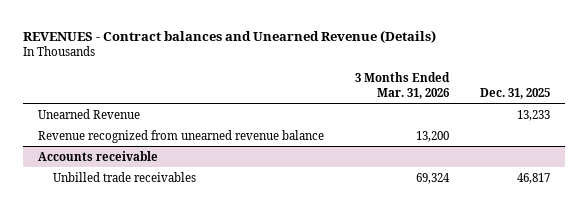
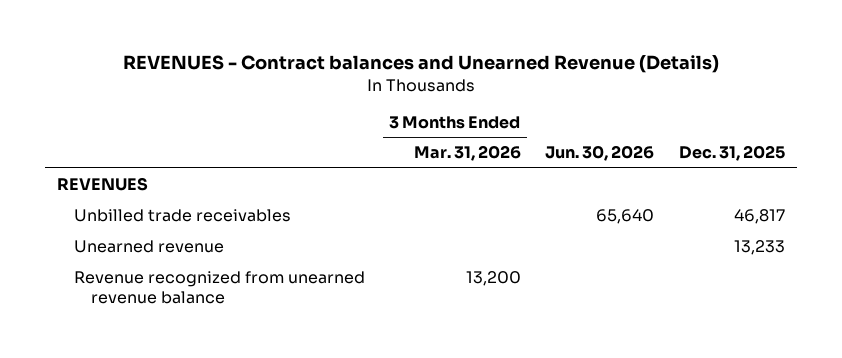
- | 3 Months Ended Mar. 31, 2026 | Dec. 31, 2025
+ | 3 Months Ended Mar. 31, 2026 | Jun. 30, 2026 | Dec. 31, 2025
- Unearned Revenue | | 13,233
+ REVENUES
+ Unbilled trade receivables | | 65,640 | 46,817
+ Unearned revenue | | | 13,233
- Accounts receivable
- Unbilled trade receivables | 69,324 | 46,817

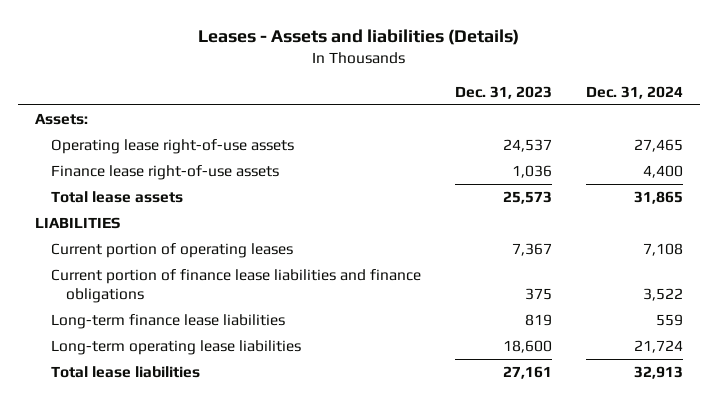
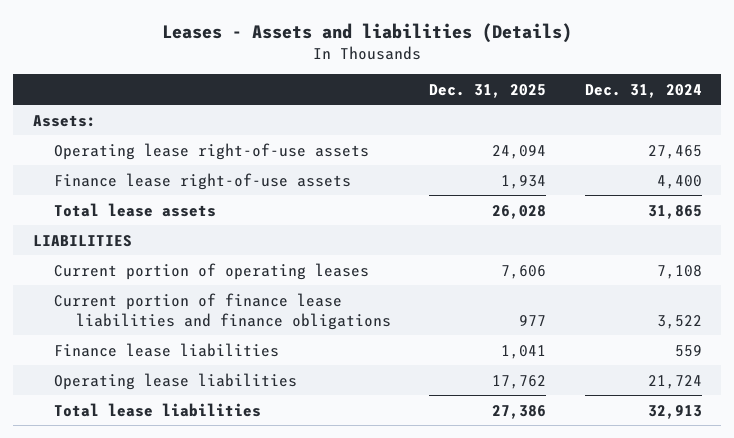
- | Dec. 31, 2023 | Dec. 31, 2024
+ | Dec. 31, 2025 | Dec. 31, 2024
- Long-term finance lease liabilities | 819 | 559
- Long-term operating lease liabilities | 18,600 | 21,724
+ Finance lease liabilities | 1,041 | 559
+ Operating lease liabilities | 17,762 | 21,724

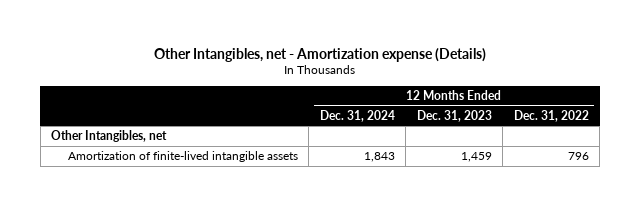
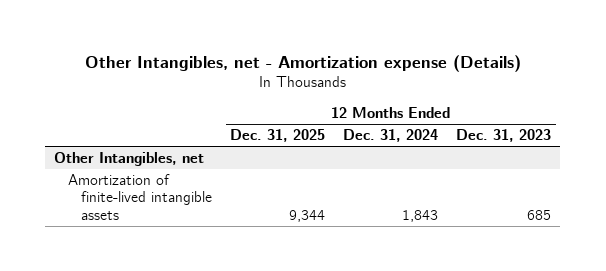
- | 12 Months Ended Dec. 31, 2024 | 12 Months Ended Dec. 31, 2023 | 12 Months Ended Dec. 31, 2022
+ | 12 Months Ended Dec. 31, 2025 | 12 Months Ended Dec. 31, 2024 | 12 Months Ended Dec. 31, 2023
- Amortization of finite-lived intangible assets | 1,843 | 1,459 | 796
+ Amortization of finite-lived intangible assets | 9,344 | 1,843 | 685

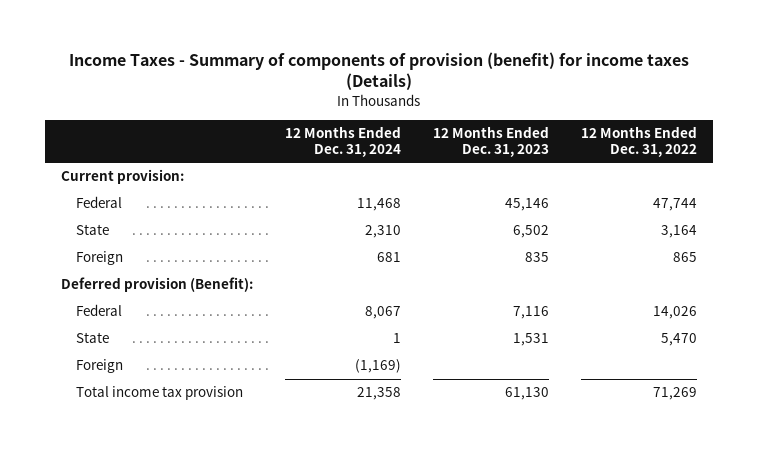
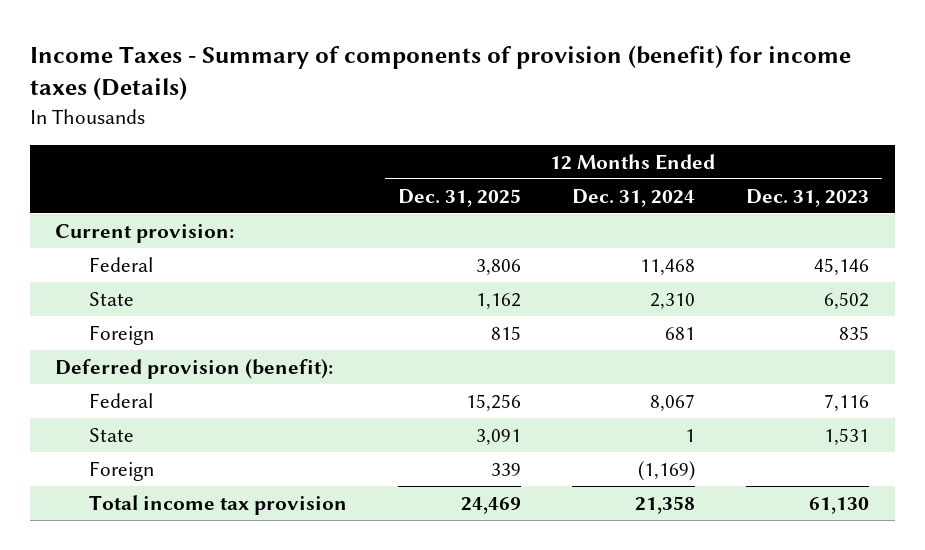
- | 12 Months Ended Dec. 31, 2024 | 12 Months Ended Dec. 31, 2023 | 12 Months Ended Dec. 31, 2022
+ | 12 Months Ended Dec. 31, 2025 | 12 Months Ended Dec. 31, 2024 | 12 Months Ended Dec. 31, 2023
- Deferred provision (Benefit):
+ Deferred provision (benefit):

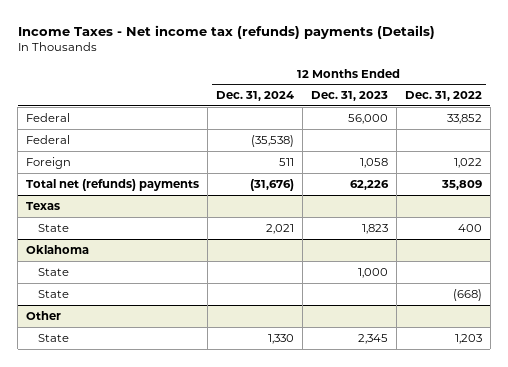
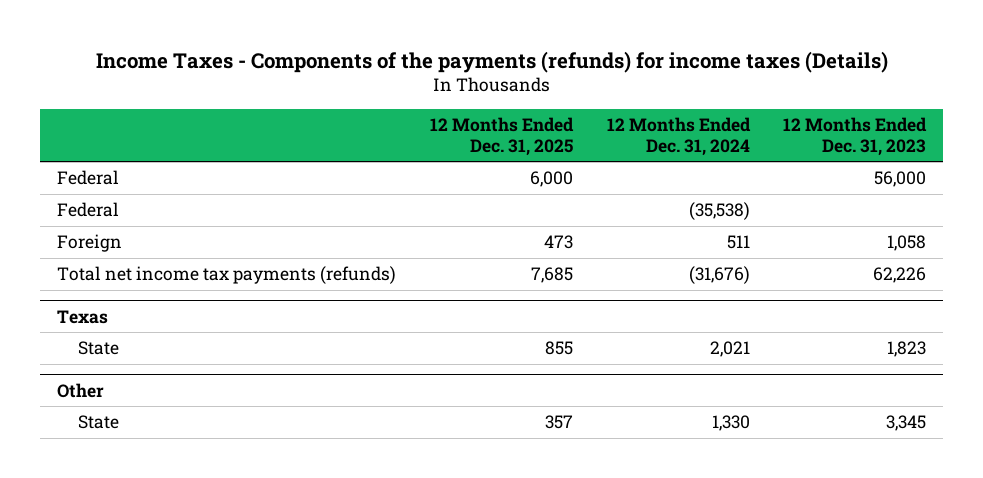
- Income Taxes - Net income tax (refunds) payments (Details)
+ Income Taxes - Components of the payments (refunds) for income taxes (Details)
- | 12 Months Ended Dec. 31, 2024 | 12 Months Ended Dec. 31, 2023 | 12 Months Ended Dec. 31, 2022
+ | 12 Months Ended Dec. 31, 2025 | 12 Months Ended Dec. 31, 2024 | 12 Months Ended Dec. 31, 2023
- Total net (refunds) payments | (31,676) | 62,226 | 35,809
+ Total net income tax payments (refunds) | 7,685 | (31,676) | 62,226
- Oklahoma
- State | | 1,000 |
- State | | | (668)
@ Other
- State | 1,330 | 2,345 | 1,203
+ State | 357 | 1,330 | 3,345

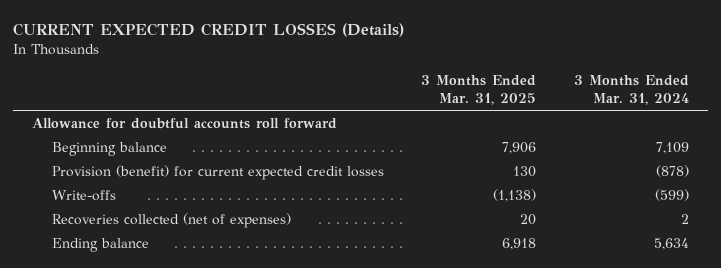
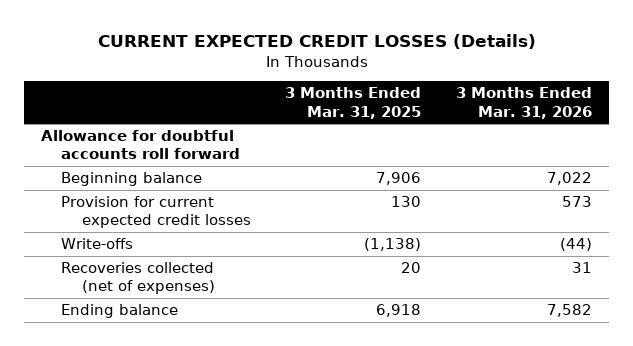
- | 3 Months Ended Mar. 31, 2025 | 3 Months Ended Mar. 31, 2024
+ | 3 Months Ended Mar. 31, 2025 | 3 Months Ended Mar. 31, 2026
- Provision (benefit) for current expected credit losses | 130 | (878)
+ Provision for current expected credit losses | 130 | 573

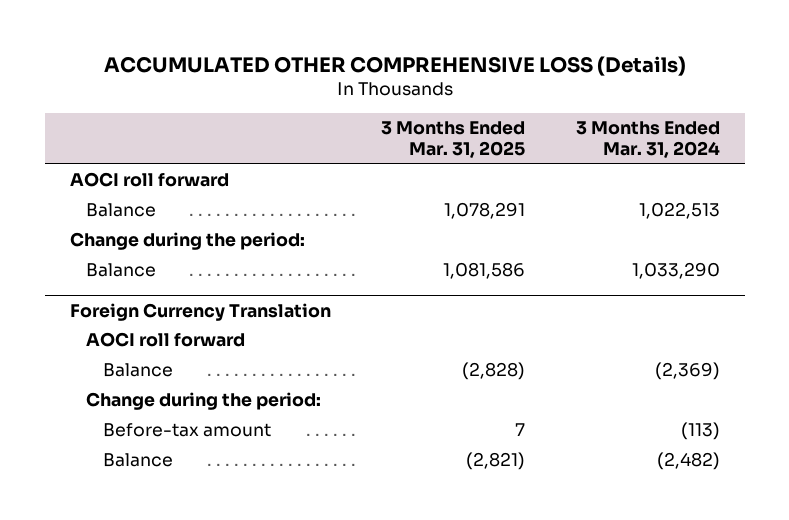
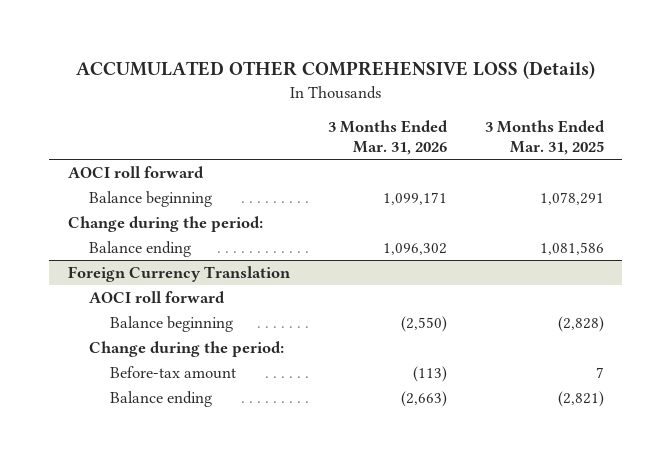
- | 3 Months Ended Mar. 31, 2025 | 3 Months Ended Mar. 31, 2024
+ | 3 Months Ended Mar. 31, 2026 | 3 Months Ended Mar. 31, 2025
- Balance | 1,078,291 | 1,022,513
+ Balance beginning | 1,099,171 | 1,078,291
- Balance | 1,081,586 | 1,033,290
+ Balance ending | 1,096,302 | 1,081,586
@ Foreign Currency Translation
- Balance | (2,828) | (2,369)
+ Balance beginning | (2,550) | (2,828)
- Balance | (2,821) | (2,482)
+ Balance ending | (2,663) | (2,821)

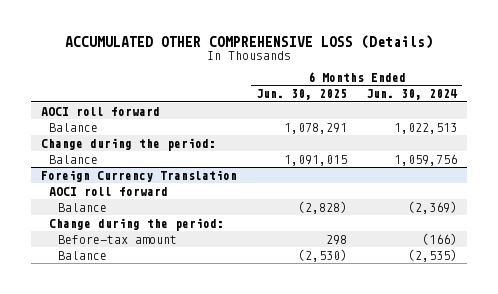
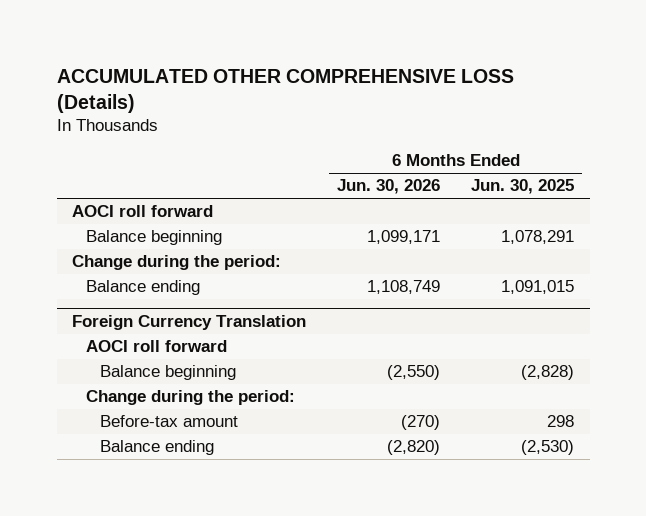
- | 6 Months Ended Jun. 30, 2025 | 6 Months Ended Jun. 30, 2024
+ | 6 Months Ended Jun. 30, 2026 | 6 Months Ended Jun. 30, 2025
- Balance | 1,078,291 | 1,022,513
+ Balance beginning | 1,099,171 | 1,078,291
- Balance | 1,091,015 | 1,059,756
+ Balance ending | 1,108,749 | 1,091,015
@ Foreign Currency Translation
- Balance | (2,828) | (2,369)
+ Balance beginning | (2,550) | (2,828)
- Balance | (2,530) | (2,535)
+ Balance ending | (2,820) | (2,530)

